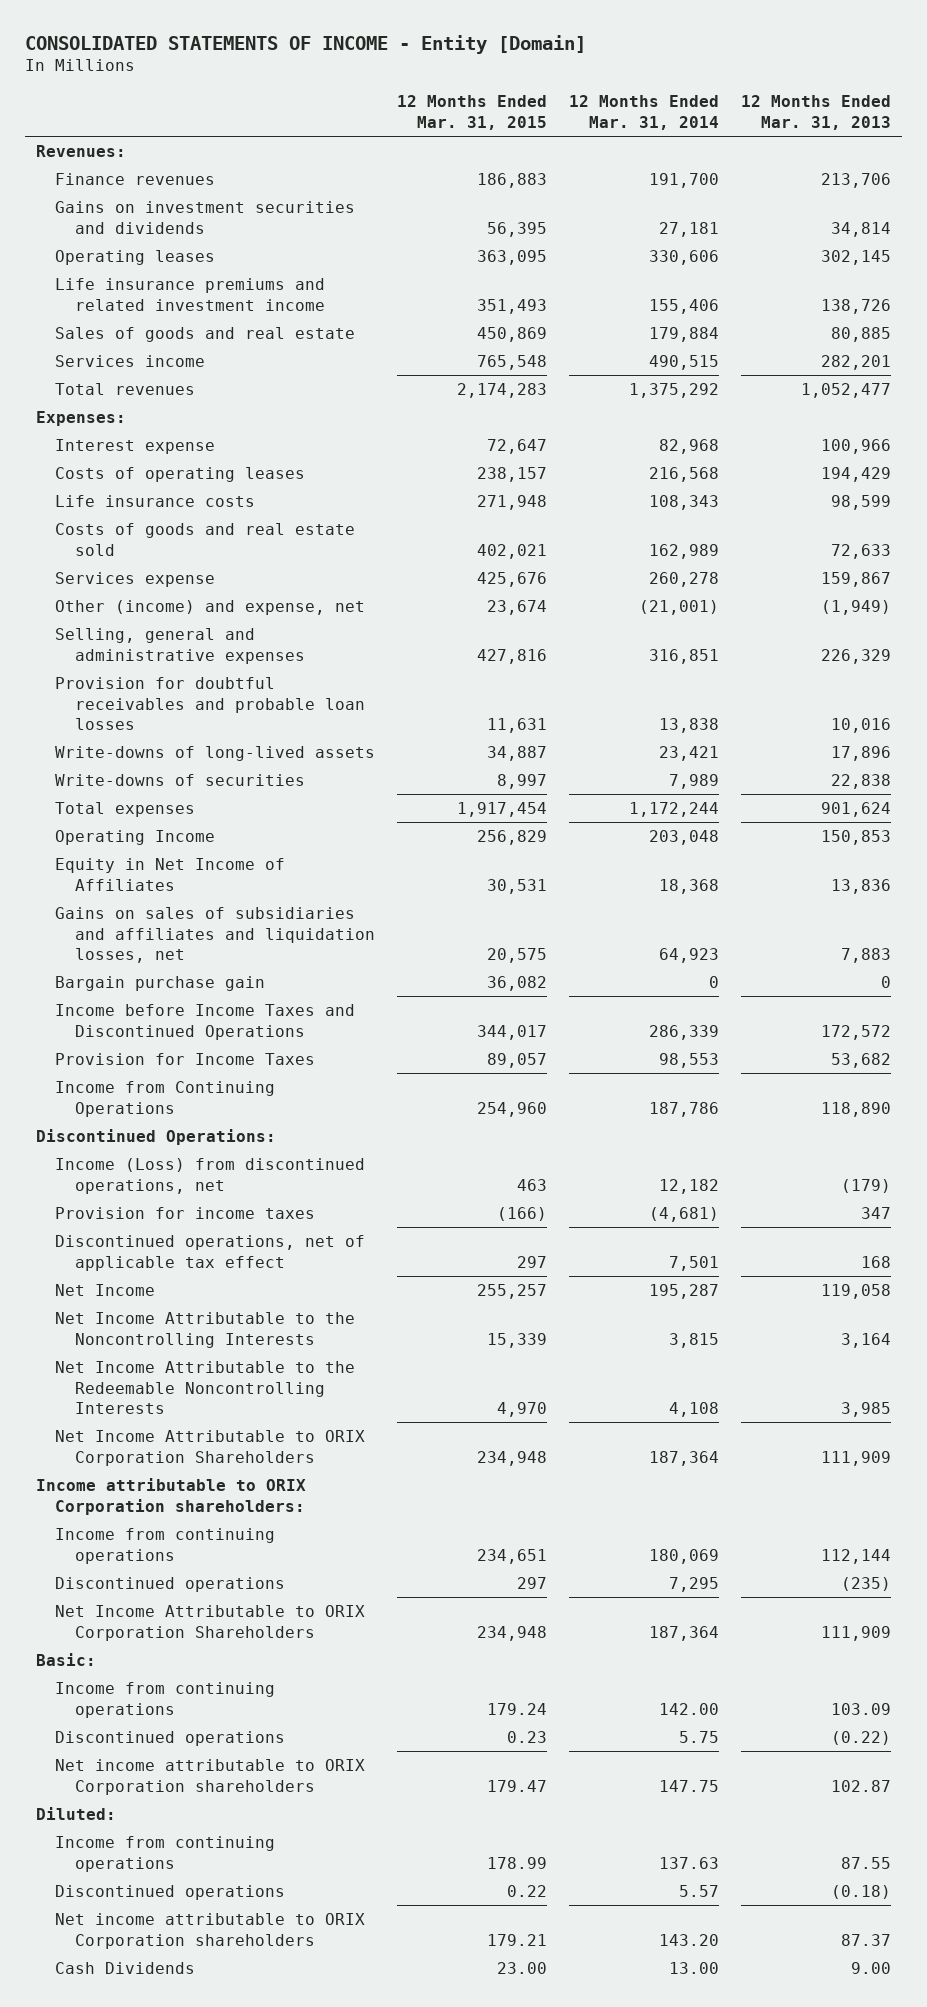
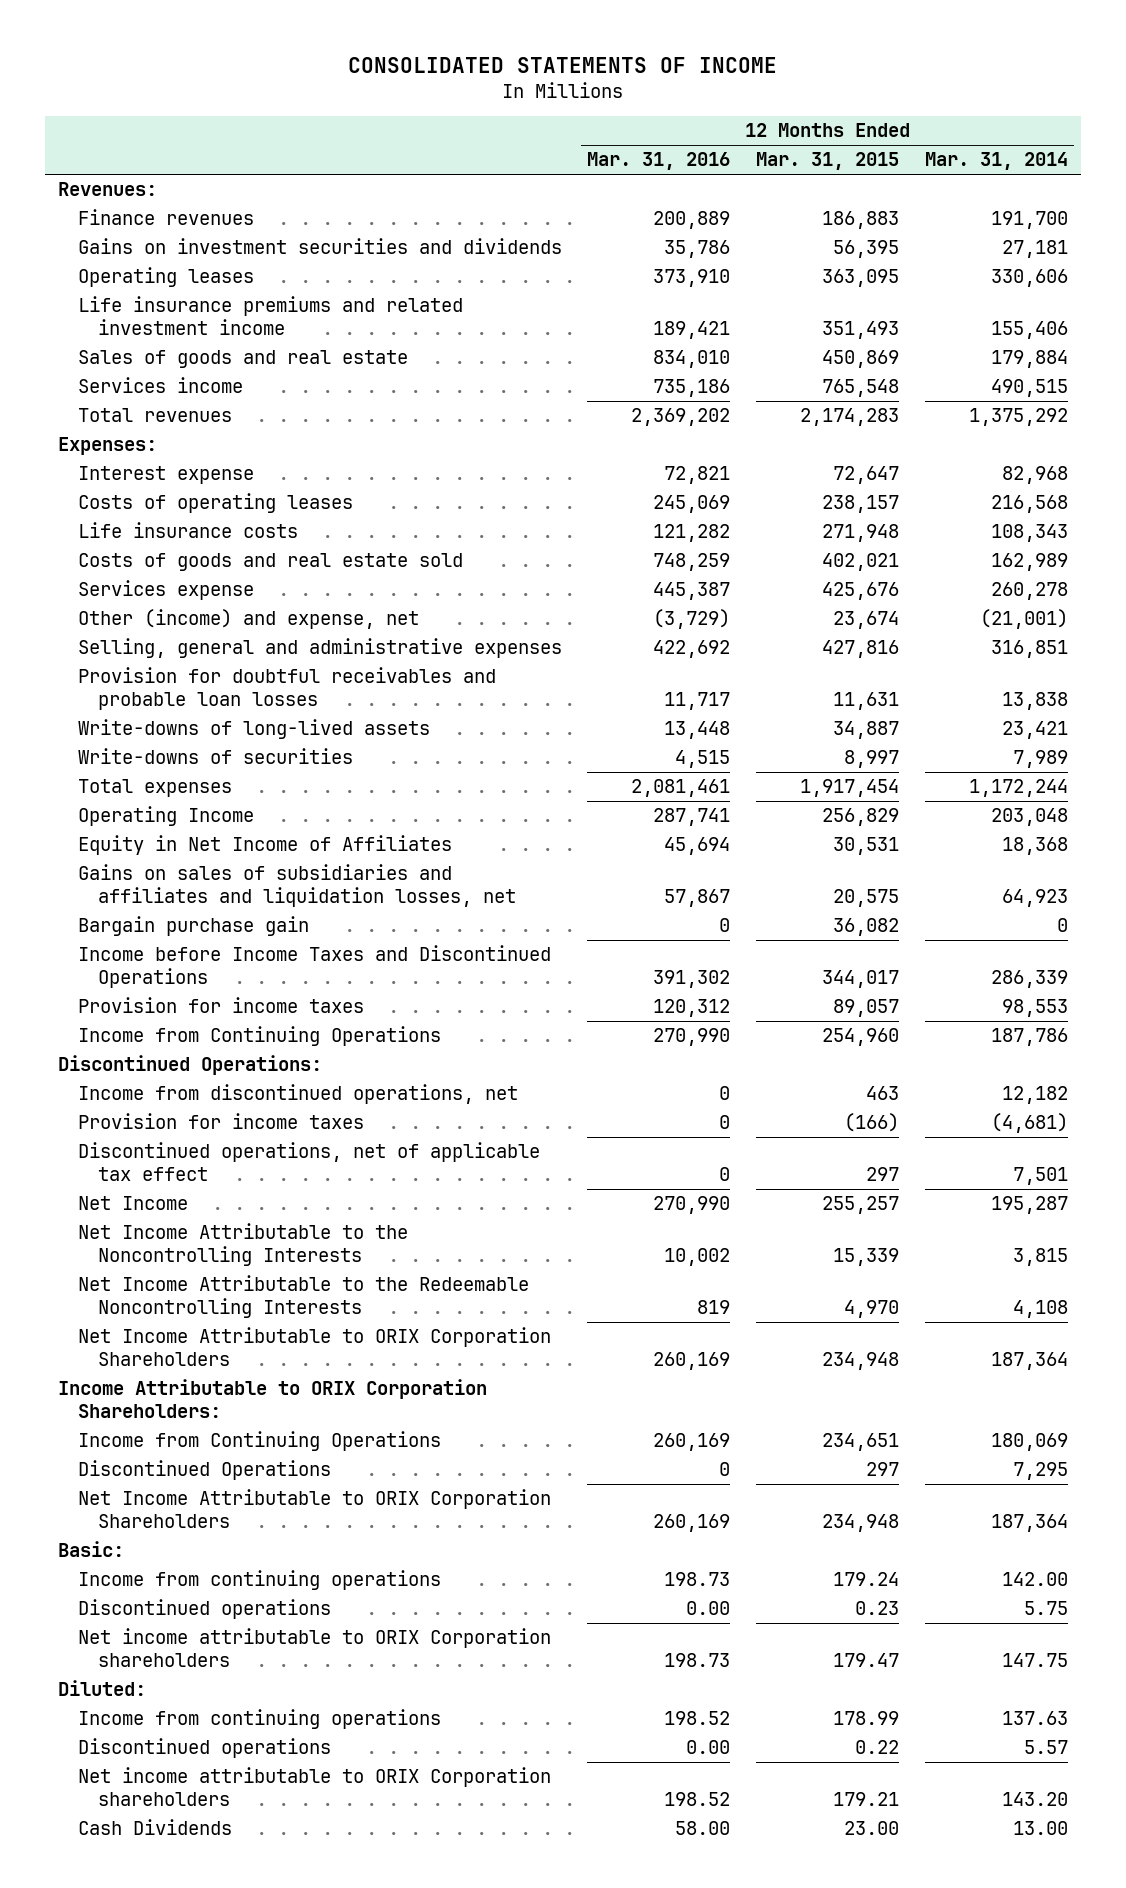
- CONSOLIDATED STATEMENTS OF INCOME - Entity [Domain]
+ CONSOLIDATED STATEMENTS OF INCOME
- | 12 Months Ended Mar. 31, 2015 | 12 Months Ended Mar. 31, 2014 | 12 Months Ended Mar. 31, 2013
+ | 12 Months Ended Mar. 31, 2016 | 12 Months Ended Mar. 31, 2015 | 12 Months Ended Mar. 31, 2014
- Provision for Income Taxes | 89,057 | 98,553 | 53,682
+ Provision for income taxes | 120,312 | 89,057 | 98,553
- Income (Loss) from discontinued operations, net | 463 | 12,182 | (179)
+ Income from discontinued operations, net | 0 | 463 | 12,182
- Income attributable to ORIX Corporation shareholders:
- Income from continuing operations | 234,651 | 180,069 | 112,144
- Discontinued operations | 297 | 7,295 | (235)
+ Income Attributable to ORIX Corporation Shareholders:
+ Income from Continuing Operations | 260,169 | 234,651 | 180,069
+ Discontinued Operations | 0 | 297 | 7,295

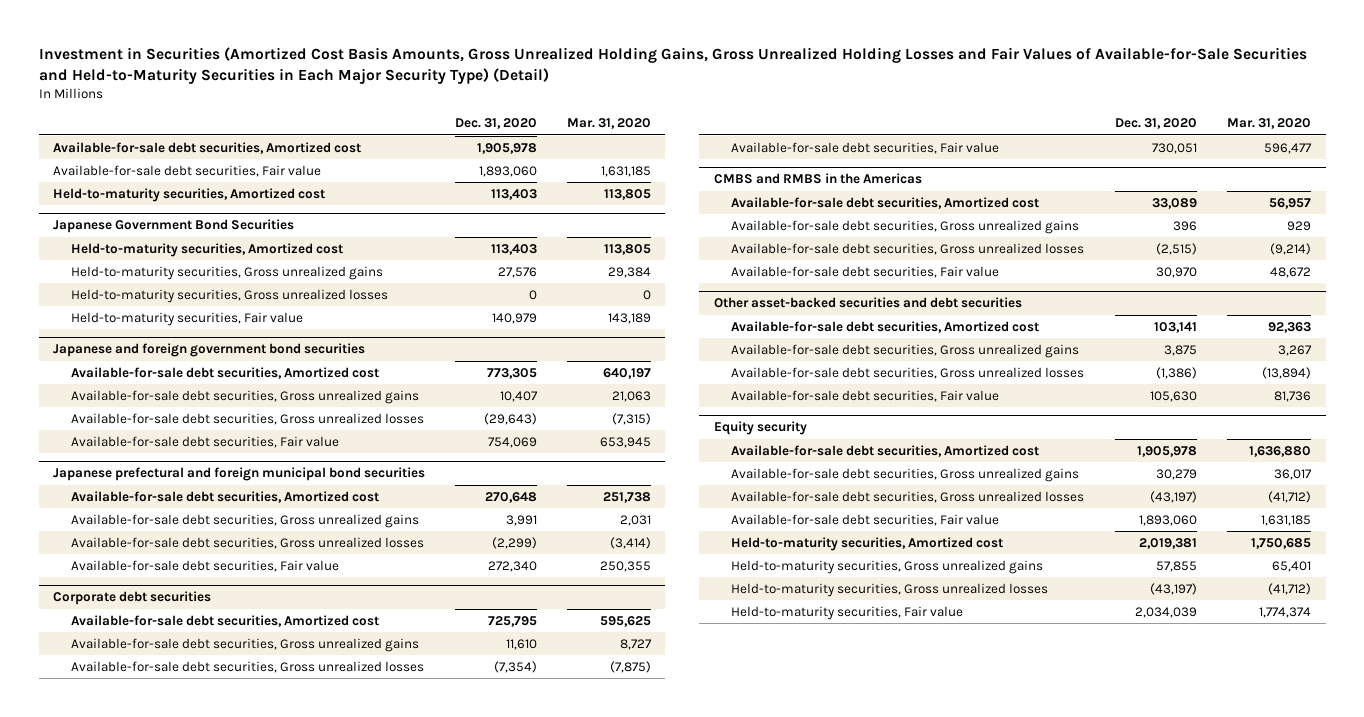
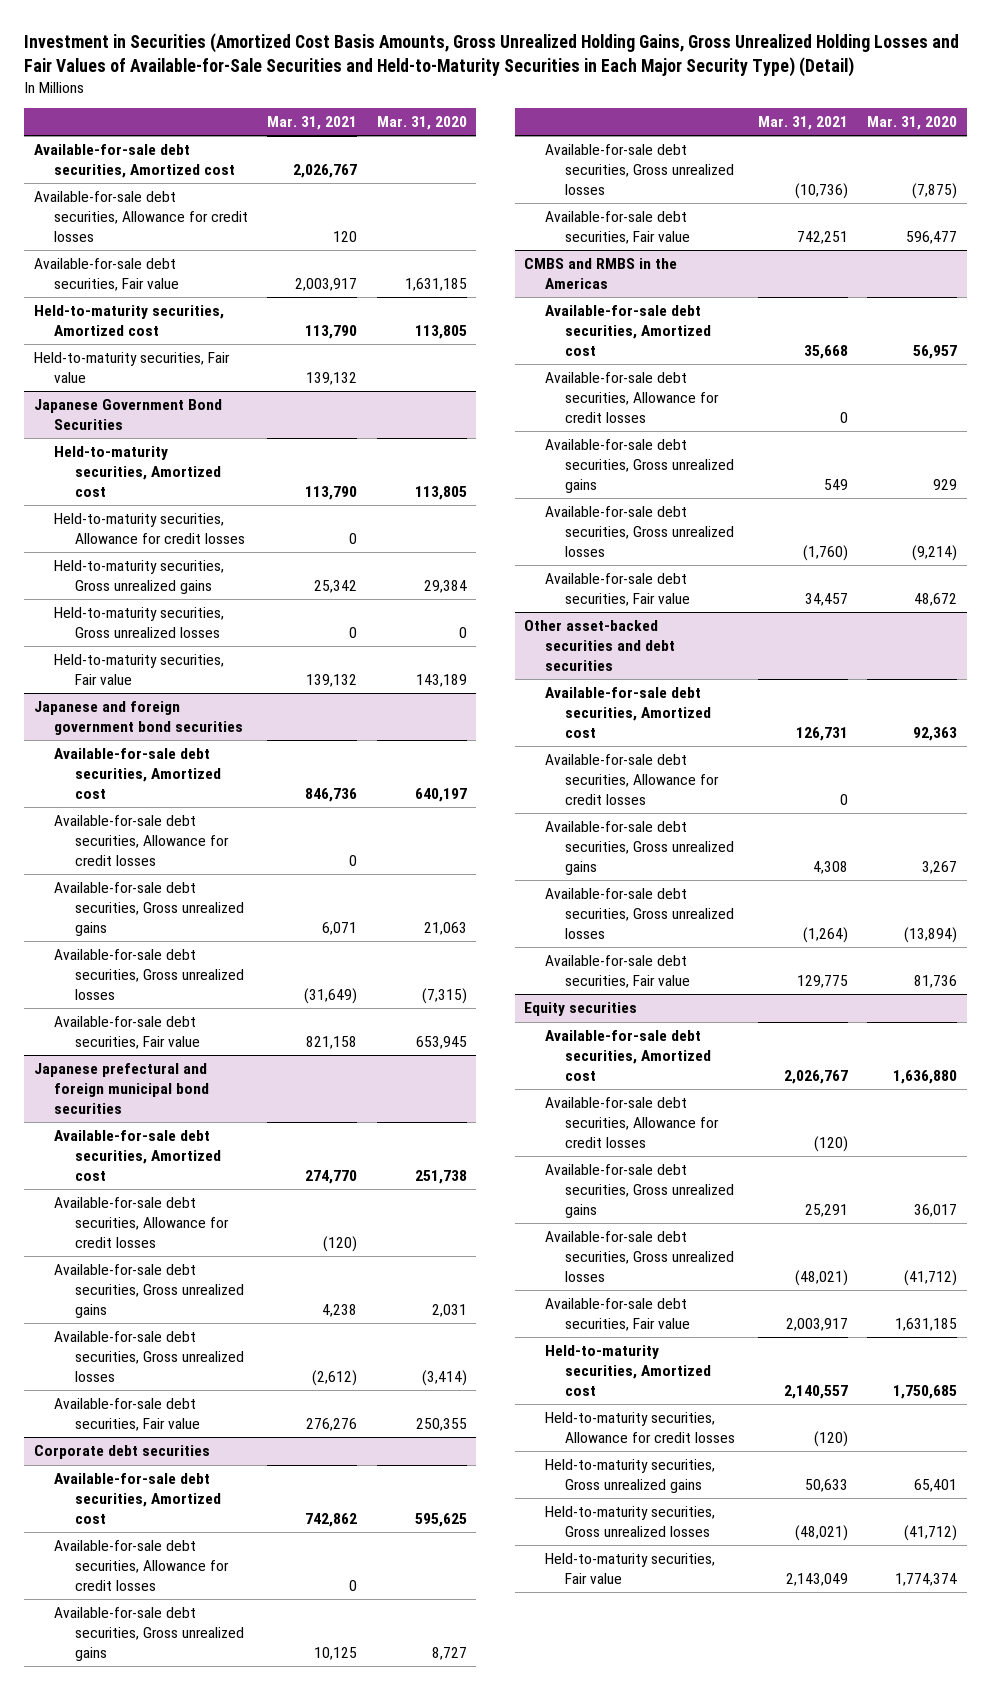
- | Dec. 31, 2020 | Mar. 31, 2020
+ | Mar. 31, 2021 | Mar. 31, 2020
+ Available-for-sale debt securities, Allowance for credit losses | 120 |
+ Held-to-maturity securities, Fair value | 139,132 |
@ Japanese Government Bond Securities
+ Held-to-maturity securities, Allowance for credit losses | 0 |
@ Japanese and foreign government bond securities
+ Available-for-sale debt securities, Allowance for credit losses | 0 |
@ Japanese prefectural and foreign municipal bond securities
+ Available-for-sale debt securities, Allowance for credit losses | (120) |
@ Corporate debt securities
+ Available-for-sale debt securities, Allowance for credit losses | 0 |
@ CMBS and RMBS in the Americas
+ Available-for-sale debt securities, Allowance for credit losses | 0 |
@ Other asset-backed securities and debt securities
+ Available-for-sale debt securities, Allowance for credit losses | 0 |
- Equity security
+ Equity securities
+ Available-for-sale debt securities, Allowance for credit losses | (120) |
+ Held-to-maturity securities, Allowance for credit losses | (120) |

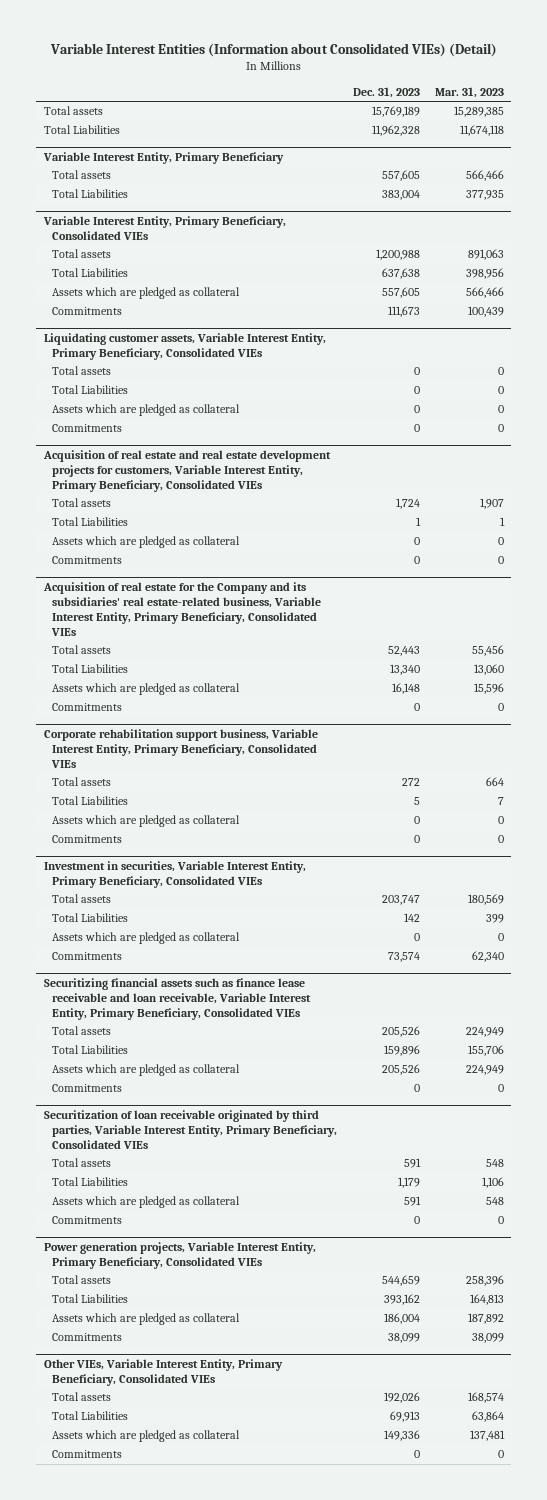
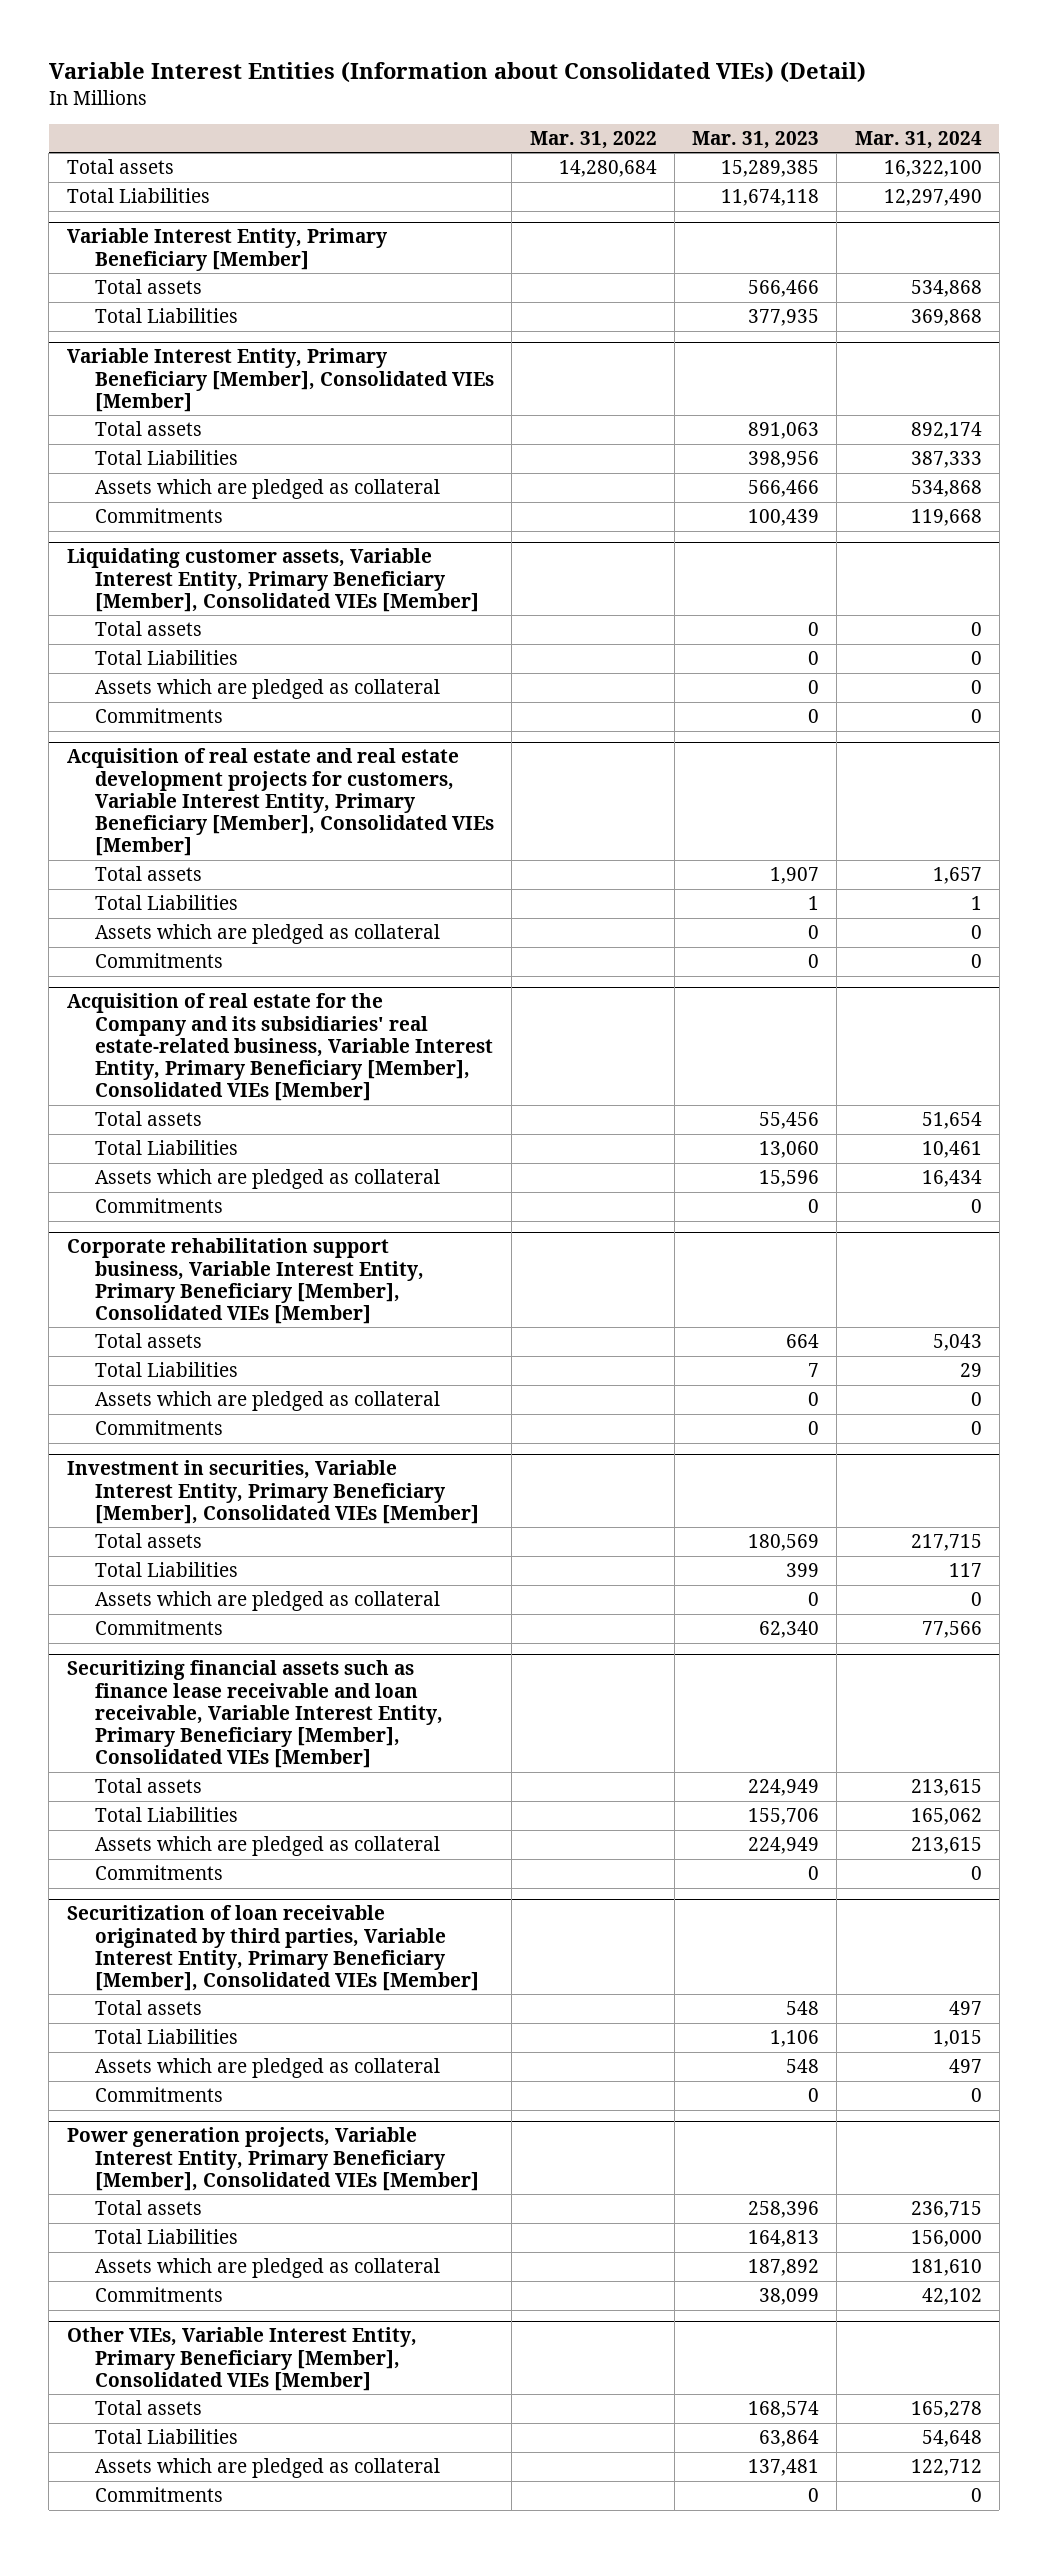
- | Dec. 31, 2023 | Mar. 31, 2023
+ | Mar. 31, 2022 | Mar. 31, 2023 | Mar. 31, 2024
- Variable Interest Entity, Primary Beneficiary
+ Variable Interest Entity, Primary Beneficiary [Member]
- Variable Interest Entity, Primary Beneficiary, Consolidated VIEs
+ Variable Interest Entity, Primary Beneficiary [Member], Consolidated VIEs [Member]
- Liquidating customer assets, Variable Interest Entity, Primary Beneficiary, Consolidated VIEs
+ Liquidating customer assets, Variable Interest Entity, Primary Beneficiary [Member], Consolidated VIEs [Member]
- Acquisition of real estate and real estate development projects for customers, Variable Interest Entity, Primary Beneficiary, Consolidated VIEs
+ Acquisition of real estate and real estate development projects for customers, Variable Interest Entity, Primary Beneficiary [Member], Consolidated VIEs [Member]
- Acquisition of real estate for the Company and its subsidiaries' real estate-related business, Variable Interest Entity, Primary Beneficiary, Consolidated VIEs
+ Acquisition of real estate for the Company and its subsidiaries' real estate-related business, Variable Interest Entity, Primary Beneficiary [Member], Consolidated VIEs [Member]
- Corporate rehabilitation support business, Variable Interest Entity, Primary Beneficiary, Consolidated VIEs
+ Corporate rehabilitation support business, Variable Interest Entity, Primary Beneficiary [Member], Consolidated VIEs [Member]
- Investment in securities, Variable Interest Entity, Primary Beneficiary, Consolidated VIEs
+ Investment in securities, Variable Interest Entity, Primary Beneficiary [Member], Consolidated VIEs [Member]
- Securitizing financial assets such as finance lease receivable and loan receivable, Variable Interest Entity, Primary Beneficiary, Consolidated VIEs
+ Securitizing financial assets such as finance lease receivable and loan receivable, Variable Interest Entity, Primary Beneficiary [Member], Consolidated VIEs [Member]
- Securitization of loan receivable originated by third parties, Variable Interest Entity, Primary Beneficiary, Consolidated VIEs
+ Securitization of loan receivable originated by third parties, Variable Interest Entity, Primary Beneficiary [Member], Consolidated VIEs [Member]
- Power generation projects, Variable Interest Entity, Primary Beneficiary, Consolidated VIEs
+ Power generation projects, Variable Interest Entity, Primary Beneficiary [Member], Consolidated VIEs [Member]
- Other VIEs, Variable Interest Entity, Primary Beneficiary, Consolidated VIEs
+ Other VIEs, Variable Interest Entity, Primary Beneficiary [Member], Consolidated VIEs [Member]

